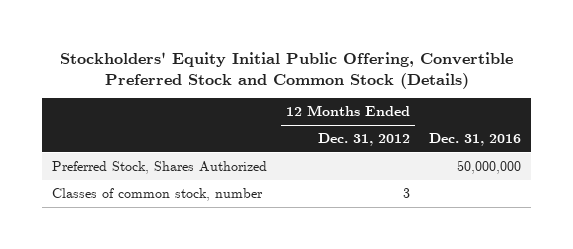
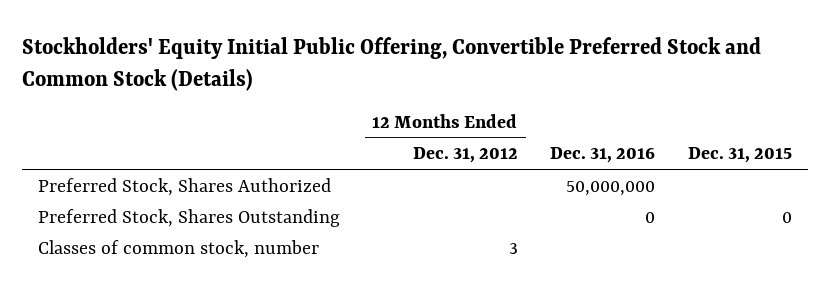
- | 12 Months Ended Dec. 31, 2012 | Dec. 31, 2016
+ | 12 Months Ended Dec. 31, 2012 | Dec. 31, 2016 | Dec. 31, 2015
+ Preferred Stock, Shares Outstanding | | 0 | 0

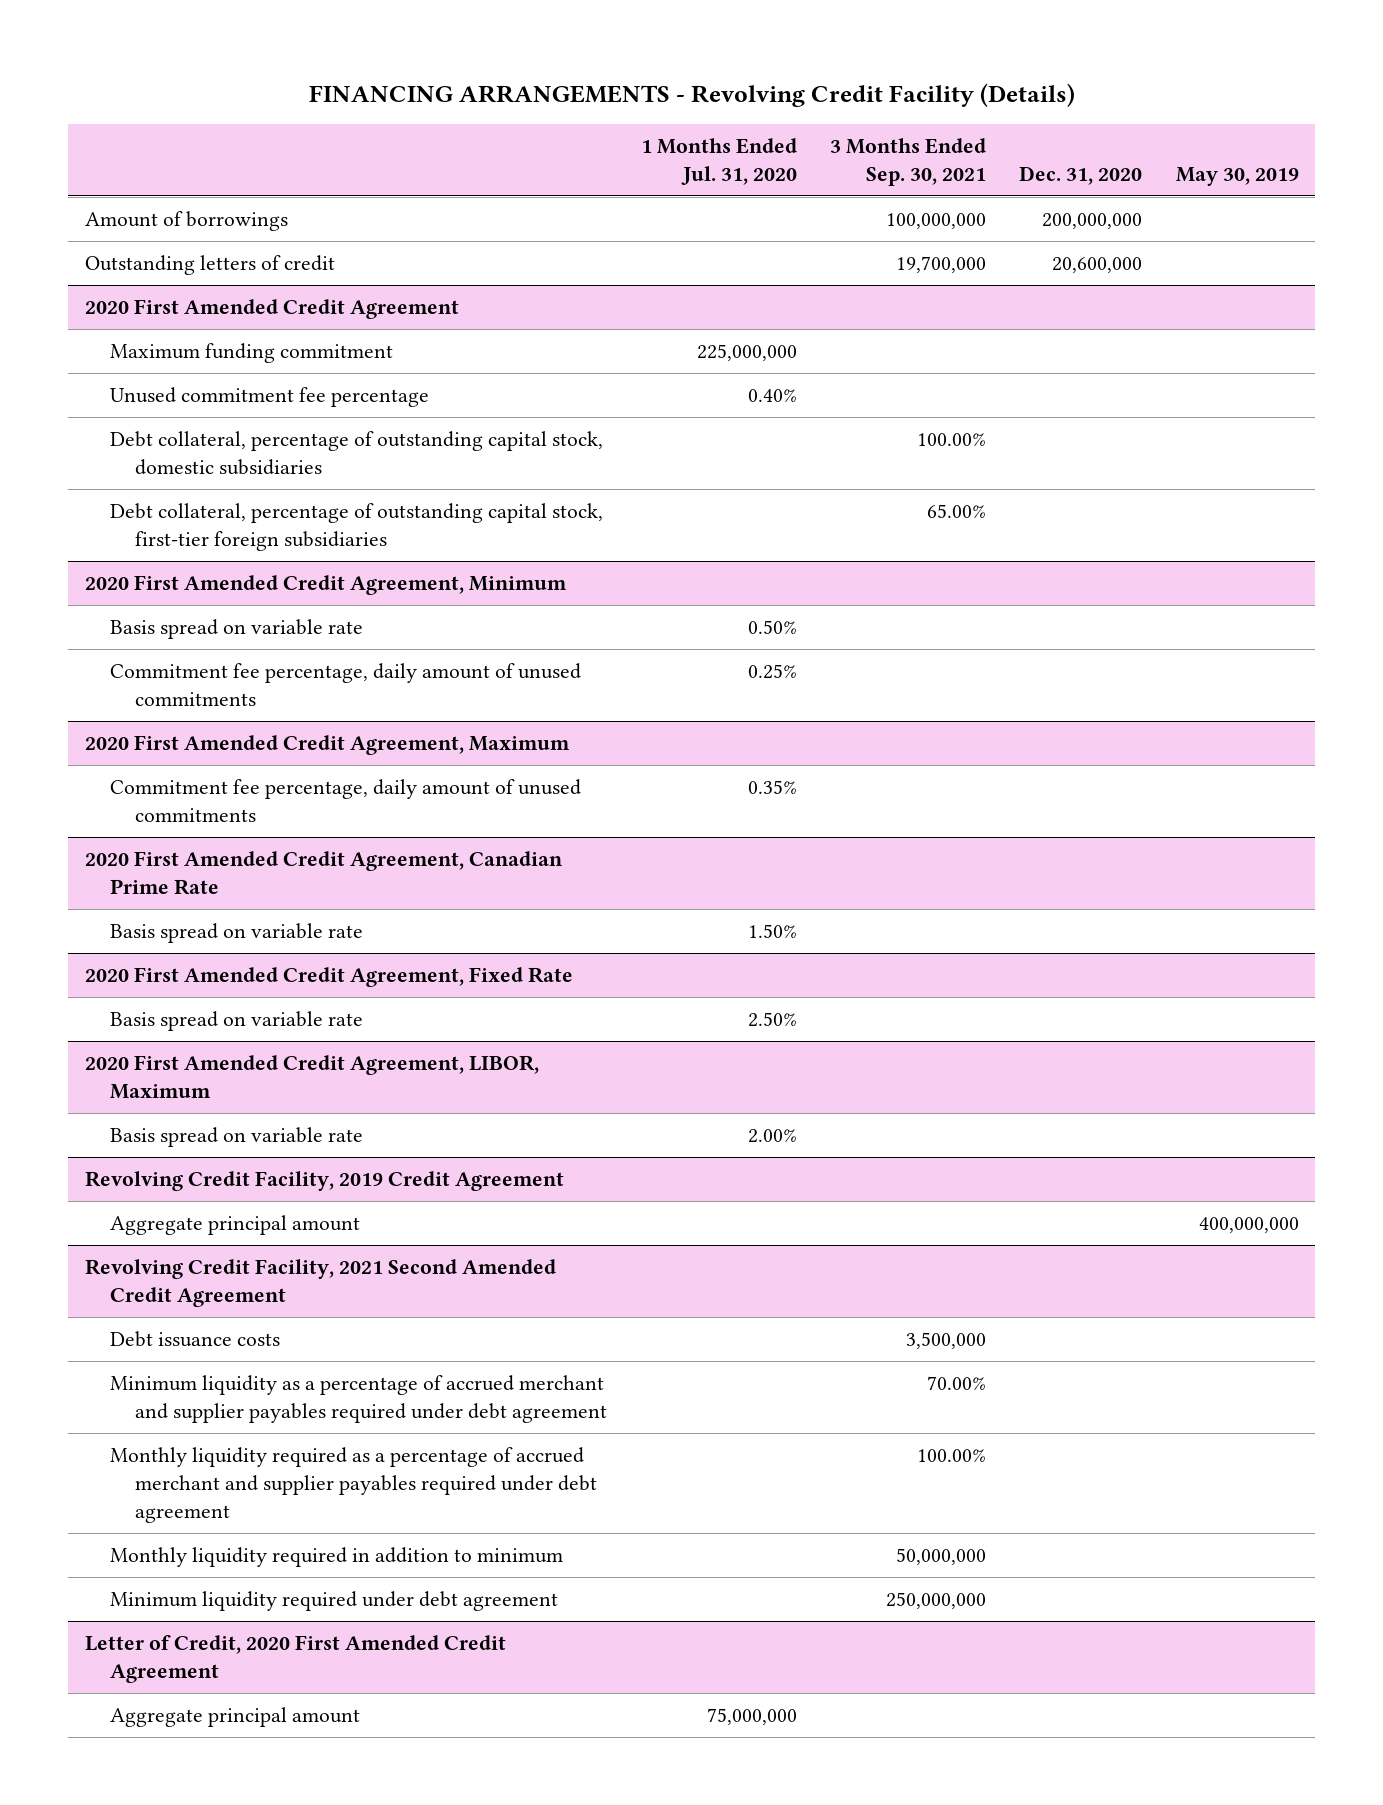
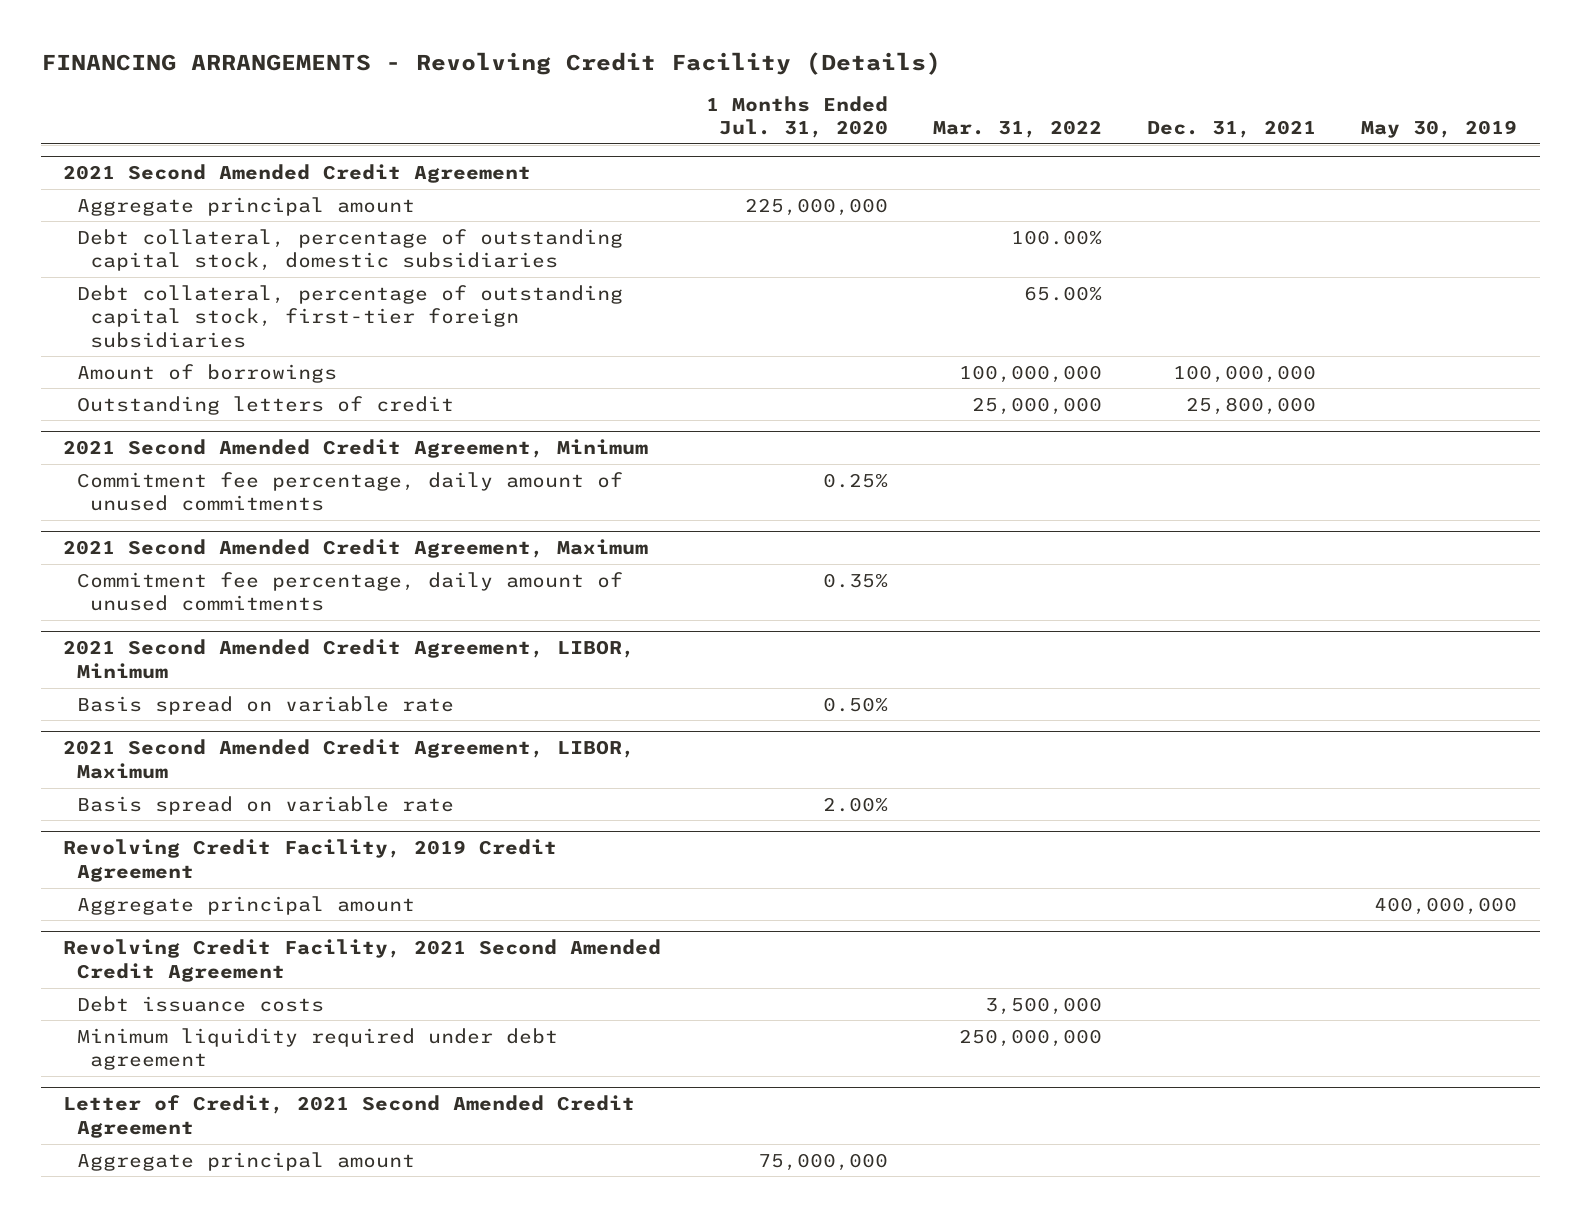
- | 1 Months Ended Jul. 31, 2020 | 3 Months Ended Sep. 30, 2021 | Dec. 31, 2020 | May 30, 2019
+ | 1 Months Ended Jul. 31, 2020 | Mar. 31, 2022 | Dec. 31, 2021 | May 30, 2019
- Amount of borrowings | | 100,000,000 | 200,000,000 |
- Outstanding letters of credit | | 19,700,000 | 20,600,000 |
- 2020 First Amended Credit Agreement
- Maximum funding commitment | 225,000,000 | | |
- Unused commitment fee percentage | 0.40% | | |
- Debt collateral, percentage of outstanding capital stock, domestic subsidiaries | | 100.00% | |
- Debt collateral, percentage of outstanding capital stock, first-tier foreign subsidiaries | | 65.00% | |
- 2020 First Amended Credit Agreement, Minimum
- Basis spread on variable rate | 0.50% | | |
+ 2021 Second Amended Credit Agreement
+ Aggregate principal amount | 225,000,000 | | |
+ Debt collateral, percentage of outstanding capital stock, domestic subsidiaries | | 100.00% | |
+ Debt collateral, percentage of outstanding capital stock, first-tier foreign subsidiaries | | 65.00% | |
+ Amount of borrowings | | 100,000,000 | 100,000,000 |
+ Outstanding letters of credit | | 25,000,000 | 25,800,000 |
+ 2021 Second Amended Credit Agreement, Minimum
- 2020 First Amended Credit Agreement, Maximum
+ 2021 Second Amended Credit Agreement, Maximum
- 2020 First Amended Credit Agreement, Canadian Prime Rate
- Basis spread on variable rate | 1.50% | | |
- 2020 First Amended Credit Agreement, Fixed Rate
- Basis spread on variable rate | 2.50% | | |
- 2020 First Amended Credit Agreement, LIBOR, Maximum
+ 2021 Second Amended Credit Agreement, LIBOR, Minimum
+ Basis spread on variable rate | 0.50% | | |
+ 2021 Second Amended Credit Agreement, LIBOR, Maximum
@ Revolving Credit Facility, 2021 Second Amended Credit Agreement
- Minimum liquidity as a percentage of accrued merchant and supplier payables required under debt agreement | | 70.00% | |
- Monthly liquidity required as a percentage of accrued merchant and supplier payables required under debt agreement | | 100.00% | |
- Monthly liquidity required in addition to minimum | | 50,000,000 | |
- Letter of Credit, 2020 First Amended Credit Agreement
+ Letter of Credit, 2021 Second Amended Credit Agreement

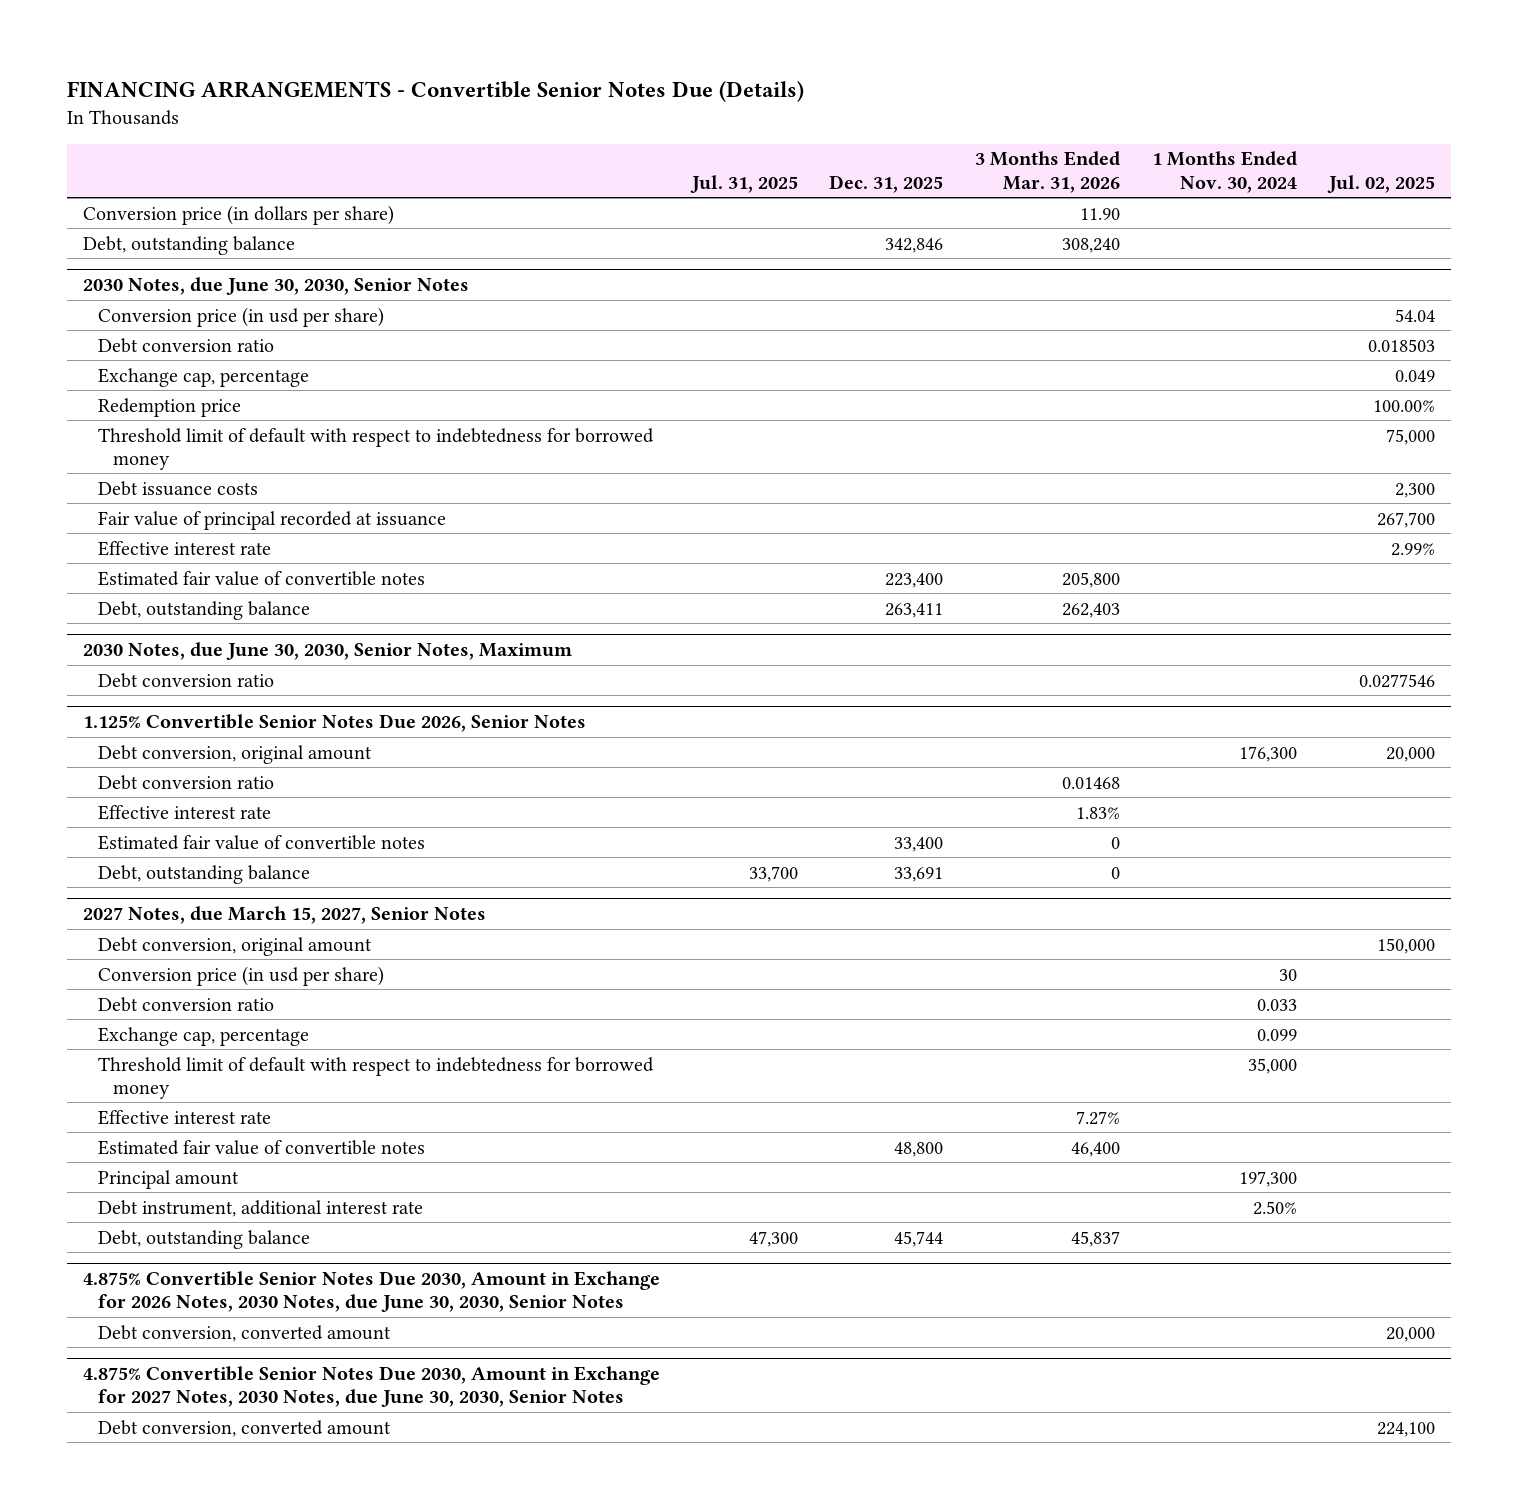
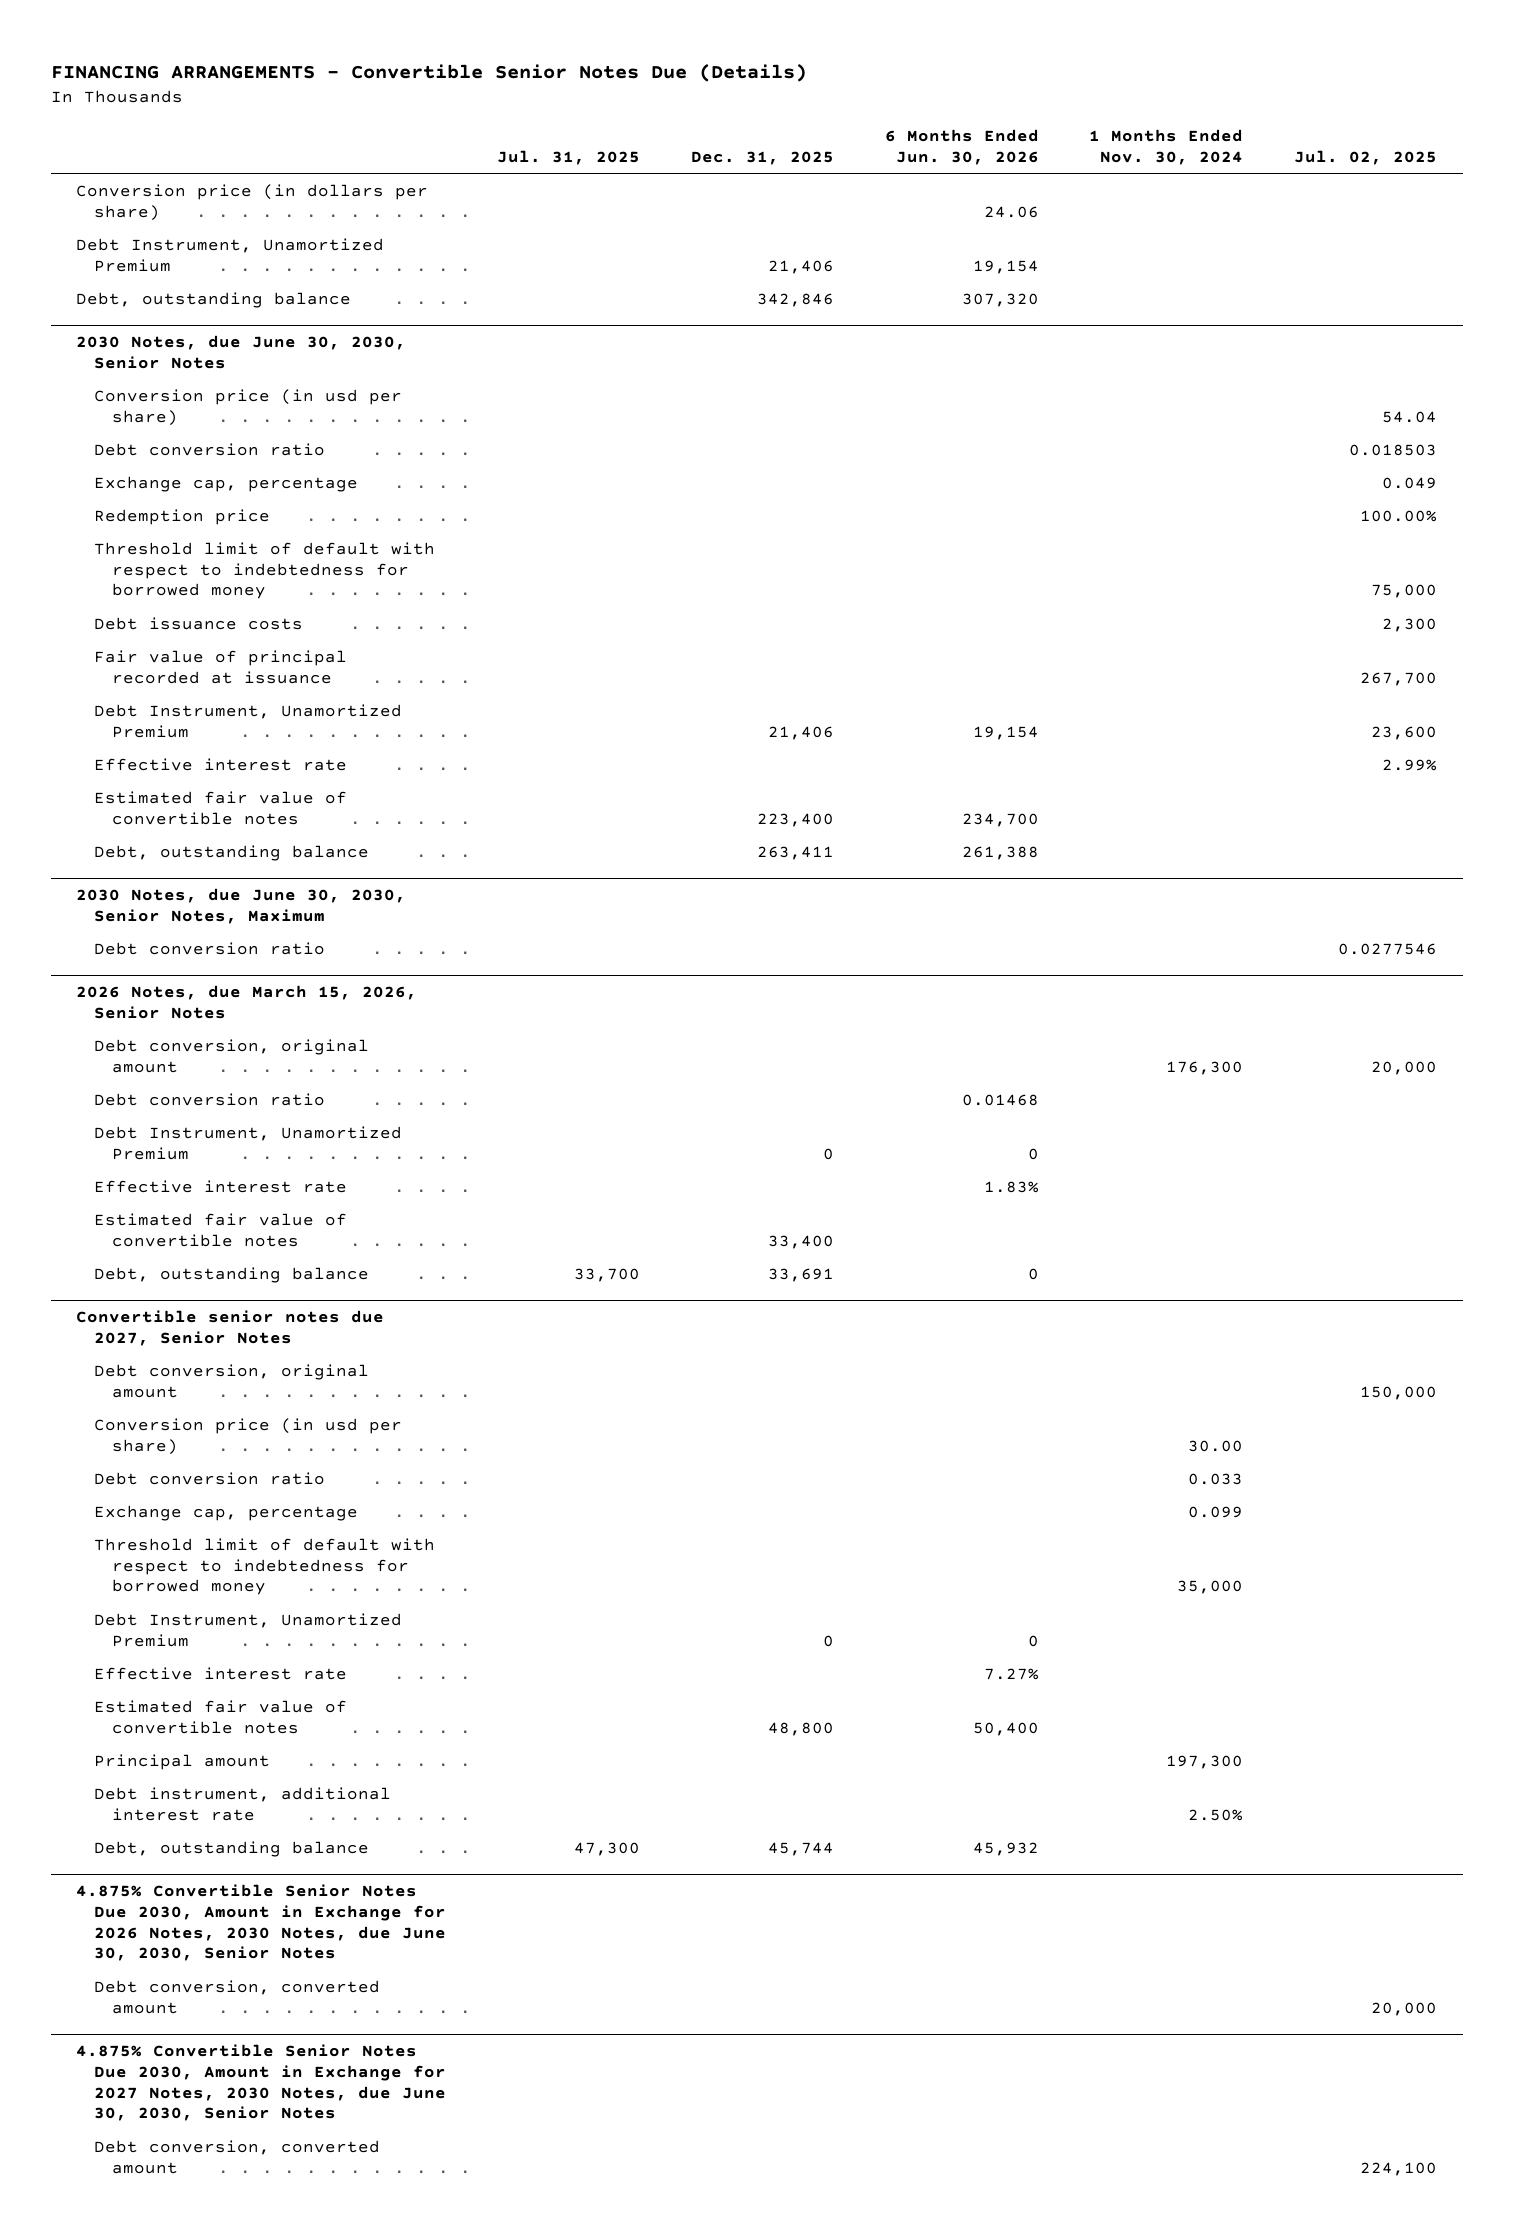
- | Jul. 31, 2025 | Dec. 31, 2025 | 3 Months Ended Mar. 31, 2026 | 1 Months Ended Nov. 30, 2024 | Jul. 02, 2025
+ | Jul. 31, 2025 | Dec. 31, 2025 | 6 Months Ended Jun. 30, 2026 | 1 Months Ended Nov. 30, 2024 | Jul. 02, 2025
+ Debt Instrument, Unamortized Premium | | 21,406 | 19,154 | |
@ 2030 Notes, due June 30, 2030, Senior Notes
+ Debt Instrument, Unamortized Premium | | 21,406 | 19,154 | | 23,600
- 1.125% Convertible Senior Notes Due 2026, Senior Notes
+ 2026 Notes, due March 15, 2026, Senior Notes
+ Debt Instrument, Unamortized Premium | | 0 | 0 | |
- 2027 Notes, due March 15, 2027, Senior Notes
+ Convertible senior notes due 2027, Senior Notes
- Conversion price (in usd per share) | | | | 30 |
+ Conversion price (in usd per share) | | | | 30.00 |
+ Debt Instrument, Unamortized Premium | | 0 | 0 | |

